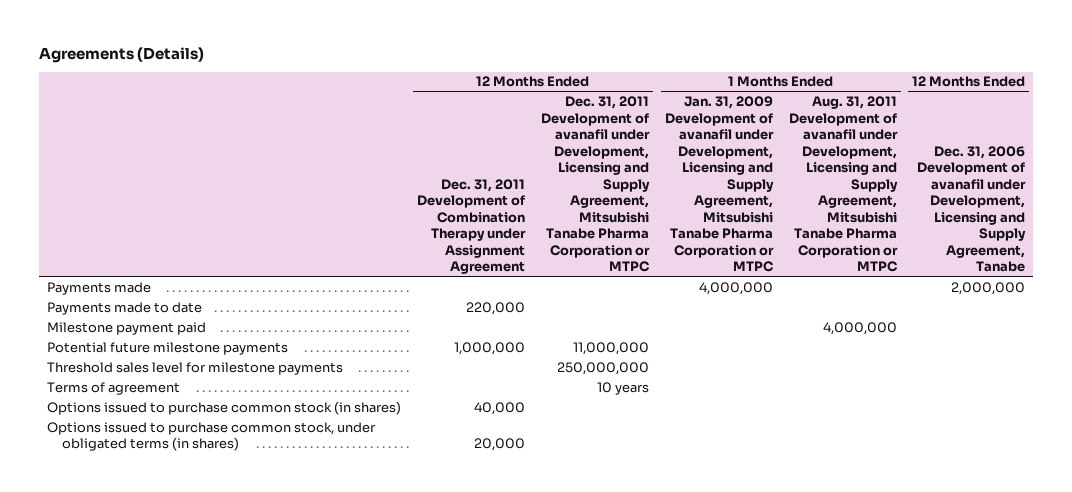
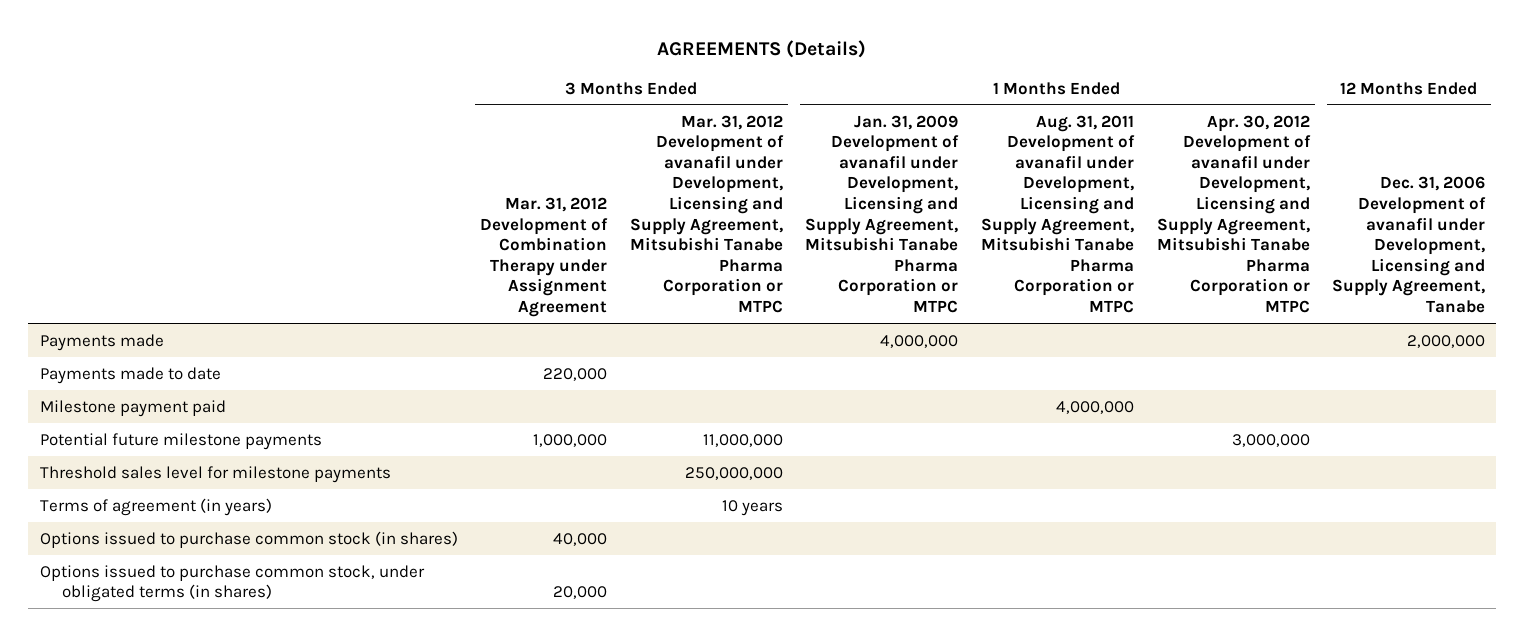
- Agreements (Details)
+ AGREEMENTS (Details)
- | 12 Months Ended Dec. 31, 2011 Development of Combination Therapy under Assignment Agreement | 12 Months Ended Dec. 31, 2011 Development of avanafil under Development, Licensing and Supply Agreement, Mitsubishi Tanabe Pharma Corporation or MTPC | 1 Months Ended Jan. 31, 2009 Development of avanafil under Development, Licensing and Supply Agreement, Mitsubishi Tanabe Pharma Corporation or MTPC | 1 Months Ended Aug. 31, 2011 Development of avanafil under Development, Licensing and Supply Agreement, Mitsubishi Tanabe Pharma Corporation or MTPC | 12 Months Ended Dec. 31, 2006 Development of avanafil under Development, Licensing and Supply Agreement, Tanabe
+ | 3 Months Ended Mar. 31, 2012 Development of Combination Therapy under Assignment Agreement | 3 Months Ended Mar. 31, 2012 Development of avanafil under Development, Licensing and Supply Agreement, Mitsubishi Tanabe Pharma Corporation or MTPC | 1 Months Ended Jan. 31, 2009 Development of avanafil under Development, Licensing and Supply Agreement, Mitsubishi Tanabe Pharma Corporation or MTPC | 1 Months Ended Aug. 31, 2011 Development of avanafil under Development, Licensing and Supply Agreement, Mitsubishi Tanabe Pharma Corporation or MTPC | 1 Months Ended Apr. 30, 2012 Development of avanafil under Development, Licensing and Supply Agreement, Mitsubishi Tanabe Pharma Corporation or MTPC | 12 Months Ended Dec. 31, 2006 Development of avanafil under Development, Licensing and Supply Agreement, Tanabe
- Terms of agreement | | 10 years | | |
+ Terms of agreement (in years) | | 10 years | | | |

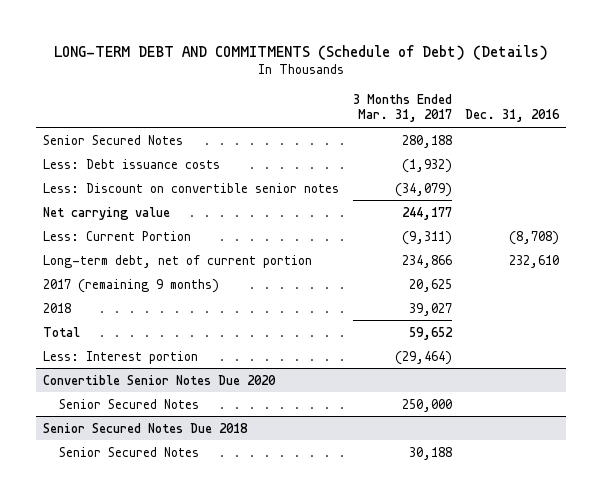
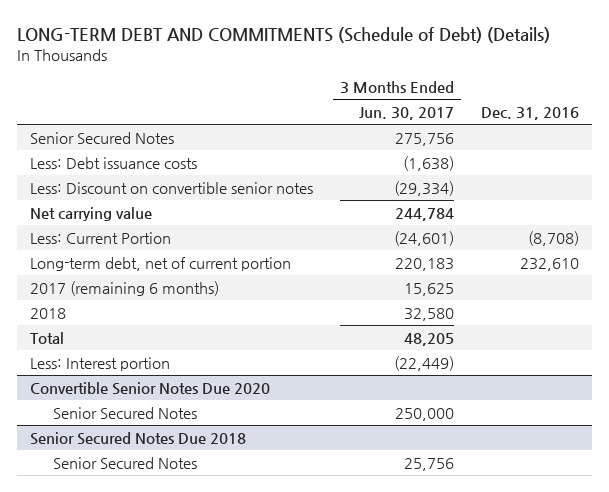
- | 3 Months Ended Mar. 31, 2017 | Dec. 31, 2016
+ | 3 Months Ended Jun. 30, 2017 | Dec. 31, 2016
- 2017 (remaining 9 months) | 20,625 |
+ 2017 (remaining 6 months) | 15,625 |

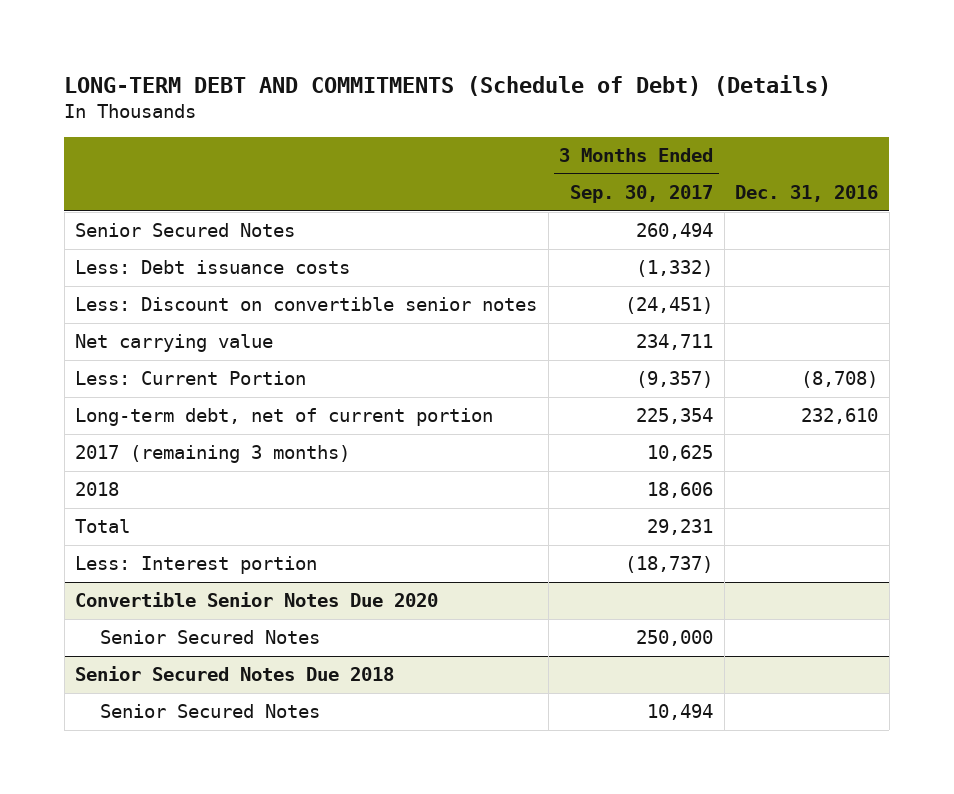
- | 3 Months Ended Jun. 30, 2017 | Dec. 31, 2016
+ | 3 Months Ended Sep. 30, 2017 | Dec. 31, 2016
- 2017 (remaining 6 months) | 15,625 |
+ 2017 (remaining 3 months) | 10,625 |

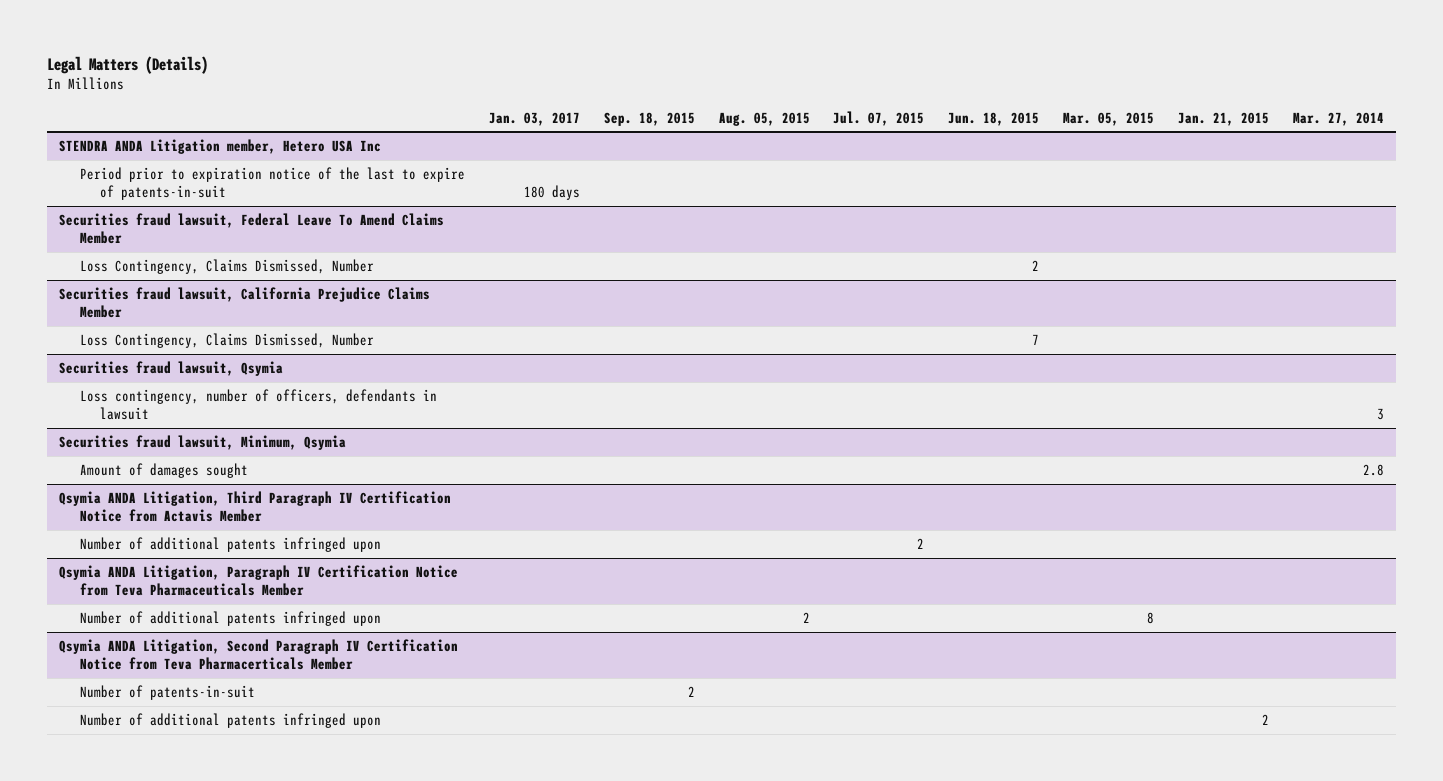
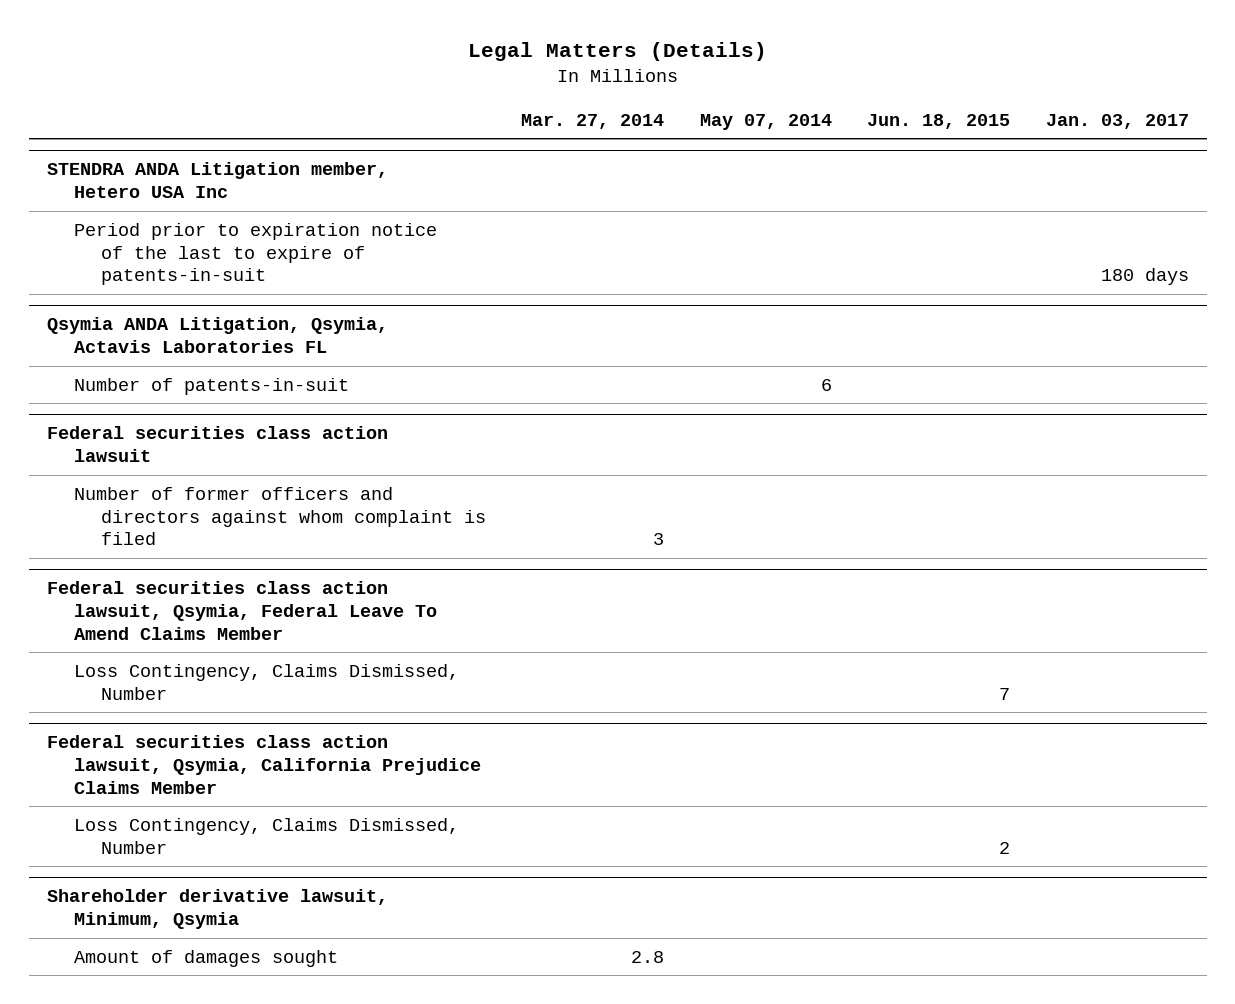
- | Jan. 03, 2017 | Sep. 18, 2015 | Aug. 05, 2015 | Jul. 07, 2015 | Jun. 18, 2015 | Mar. 05, 2015 | Jan. 21, 2015 | Mar. 27, 2014
+ | Mar. 27, 2014 | May 07, 2014 | Jun. 18, 2015 | Jan. 03, 2017
- Securities fraud lawsuit, Federal Leave To Amend Claims Member
- Loss Contingency, Claims Dismissed, Number | | | | | 2 | | |
- Securities fraud lawsuit, California Prejudice Claims Member
- Loss Contingency, Claims Dismissed, Number | | | | | 7 | | |
- Securities fraud lawsuit, Qsymia
- Loss contingency, number of officers, defendants in lawsuit | | | | | | | | 3
- Securities fraud lawsuit, Minimum, Qsymia
+ Qsymia ANDA Litigation, Qsymia, Actavis Laboratories FL
+ Number of patents-in-suit | | 6 | |
+ Federal securities class action lawsuit
+ Number of former officers and directors against whom complaint is filed | 3 | | |
+ Federal securities class action lawsuit, Qsymia, Federal Leave To Amend Claims Member
+ Loss Contingency, Claims Dismissed, Number | | | 7 |
+ Federal securities class action lawsuit, Qsymia, California Prejudice Claims Member
+ Loss Contingency, Claims Dismissed, Number | | | 2 |
+ Shareholder derivative lawsuit, Minimum, Qsymia
- Qsymia ANDA Litigation, Third Paragraph IV Certification Notice from Actavis Member
- Number of additional patents infringed upon | | | | 2 | | | |
- Qsymia ANDA Litigation, Paragraph IV Certification Notice from Teva Pharmaceuticals Member
- Number of additional patents infringed upon | | | 2 | | | 8 | |
- Qsymia ANDA Litigation, Second Paragraph IV Certification Notice from Teva Pharmacerticals Member
- Number of patents-in-suit | | 2 | | | | | |
- Number of additional patents infringed upon | | | | | | | 2 |

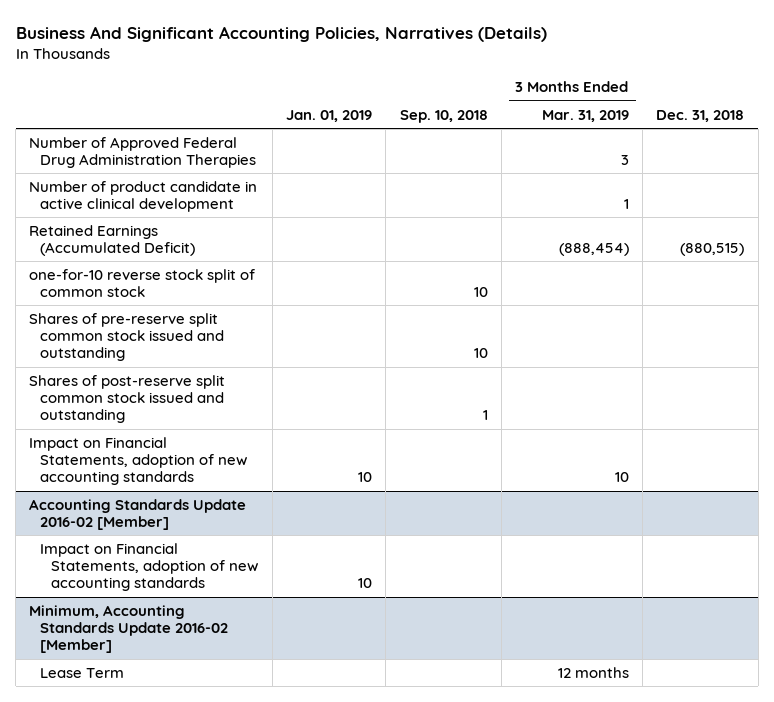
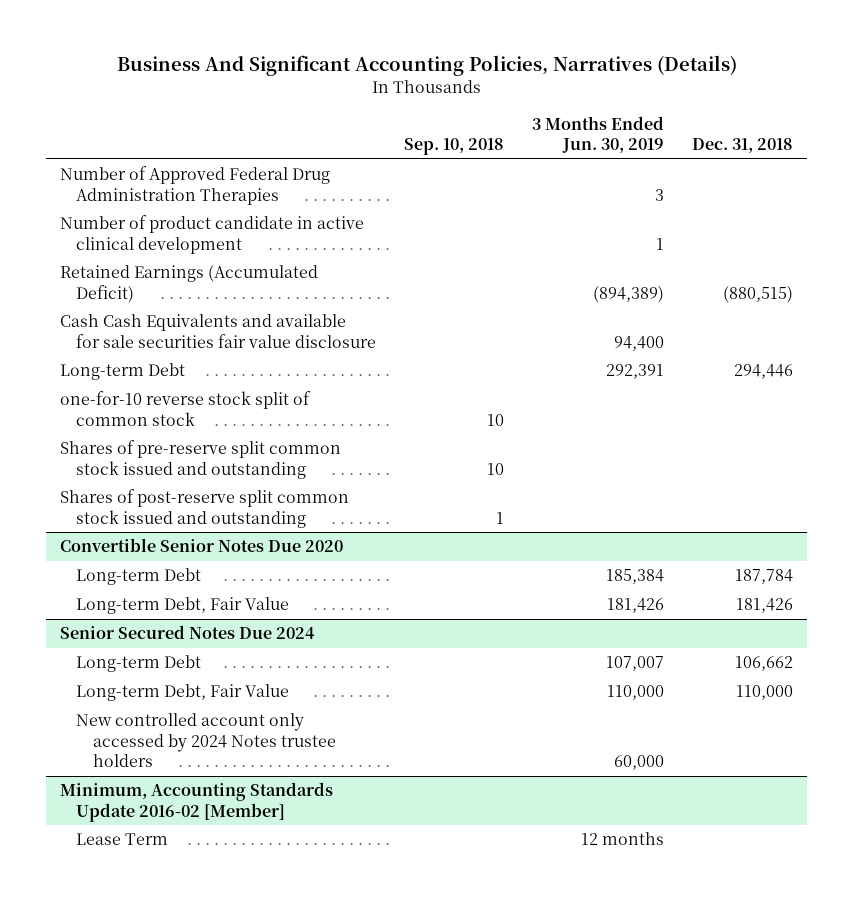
- | Jan. 01, 2019 | Sep. 10, 2018 | 3 Months Ended Mar. 31, 2019 | Dec. 31, 2018
+ | Sep. 10, 2018 | 3 Months Ended Jun. 30, 2019 | Dec. 31, 2018
+ Cash Cash Equivalents and available for sale securities fair value disclosure | | 94,400 |
+ Long-term Debt | | 292,391 | 294,446
- Impact on Financial Statements, adoption of new accounting standards | 10 | | 10 |
- Accounting Standards Update 2016-02 [Member]
- Impact on Financial Statements, adoption of new accounting standards | 10 | | |
+ Convertible Senior Notes Due 2020
+ Long-term Debt | | 185,384 | 187,784
+ Long-term Debt, Fair Value | | 181,426 | 181,426
+ Senior Secured Notes Due 2024
+ Long-term Debt | | 107,007 | 106,662
+ Long-term Debt, Fair Value | | 110,000 | 110,000
+ New controlled account only accessed by 2024 Notes trustee holders | | 60,000 |

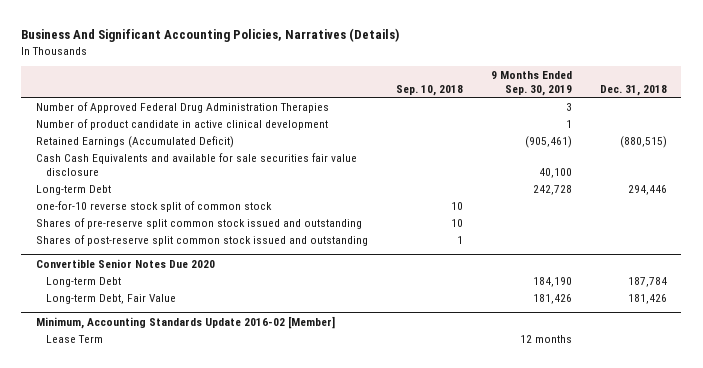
- | Sep. 10, 2018 | 3 Months Ended Jun. 30, 2019 | Dec. 31, 2018
+ | Sep. 10, 2018 | 9 Months Ended Sep. 30, 2019 | Dec. 31, 2018
- Senior Secured Notes Due 2024
- Long-term Debt | | 107,007 | 106,662
- Long-term Debt, Fair Value | | 110,000 | 110,000
- New controlled account only accessed by 2024 Notes trustee holders | | 60,000 |

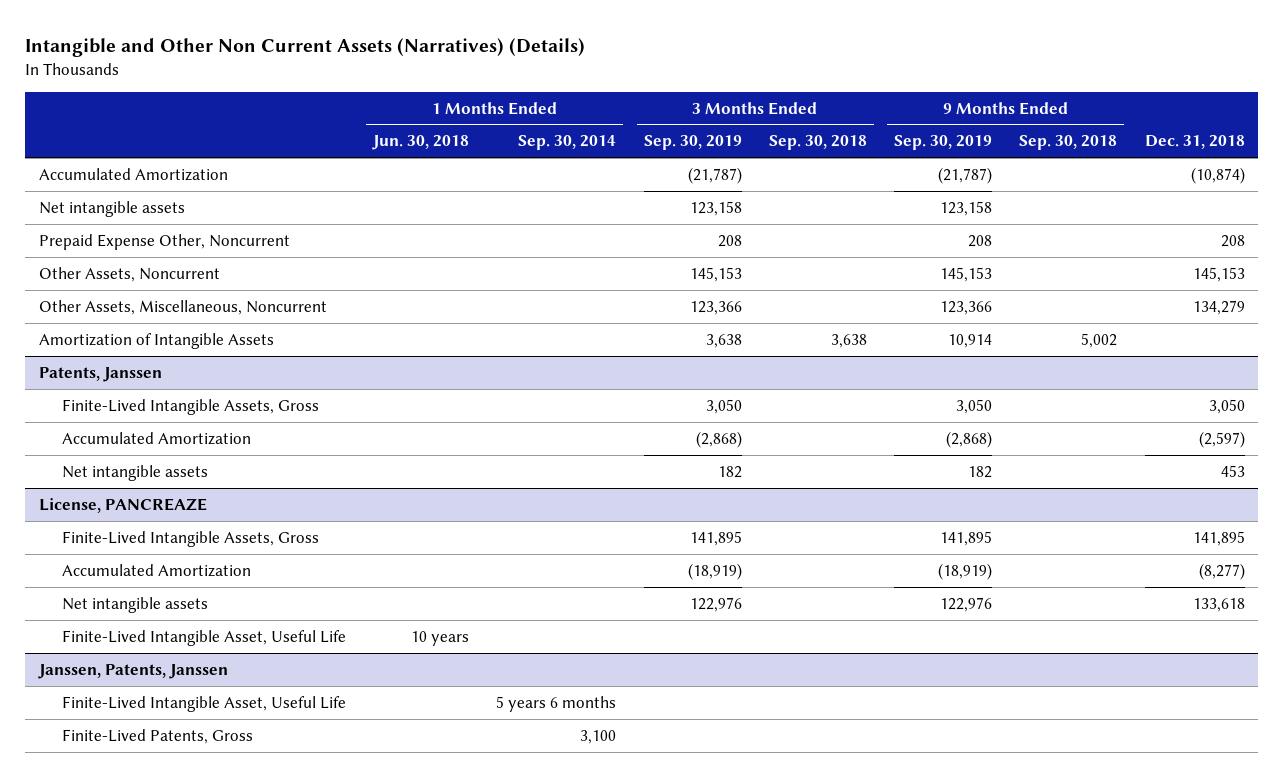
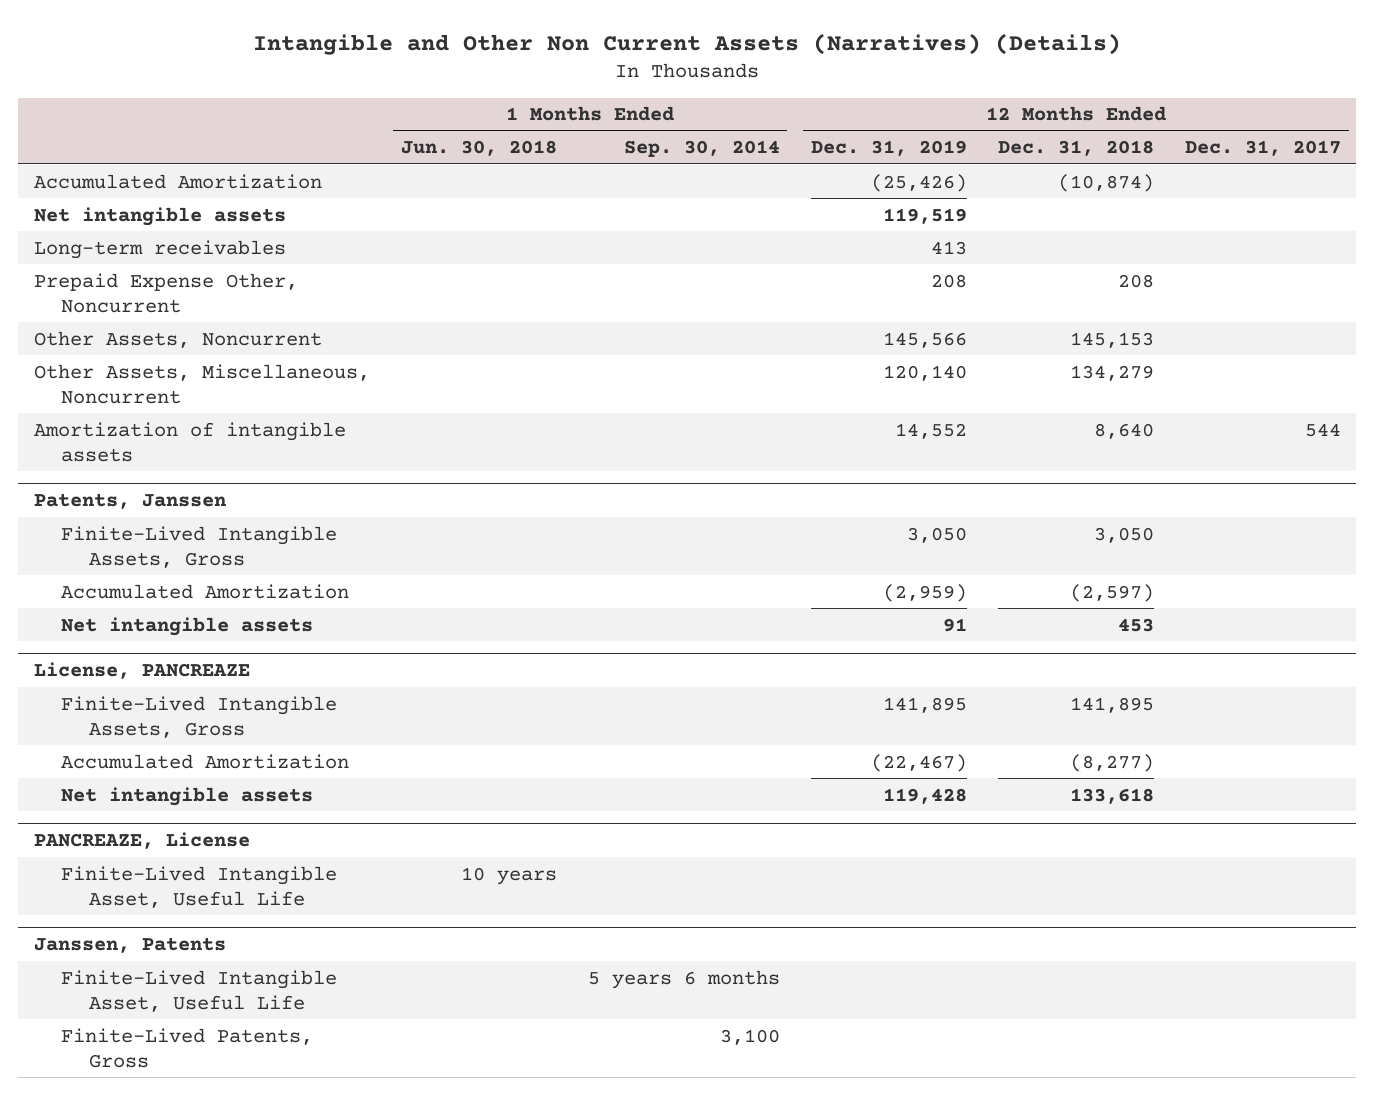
- | 1 Months Ended Jun. 30, 2018 | 1 Months Ended Sep. 30, 2014 | 3 Months Ended Sep. 30, 2019 | 3 Months Ended Sep. 30, 2018 | 9 Months Ended Sep. 30, 2019 | 9 Months Ended Sep. 30, 2018 | Dec. 31, 2018
+ | 1 Months Ended Jun. 30, 2018 | 1 Months Ended Sep. 30, 2014 | 12 Months Ended Dec. 31, 2019 | 12 Months Ended Dec. 31, 2018 | 12 Months Ended Dec. 31, 2017
+ Long-term receivables | | | 413 | |
- Amortization of Intangible Assets | | | 3,638 | 3,638 | 10,914 | 5,002 |
+ Amortization of intangible assets | | | 14,552 | 8,640 | 544
@ License, PANCREAZE
- Finite-Lived Intangible Asset, Useful Life | 10 years | | | | | |
- Janssen, Patents, Janssen
+ PANCREAZE, License
+ Finite-Lived Intangible Asset, Useful Life | 10 years | | | |
+ Janssen, Patents

